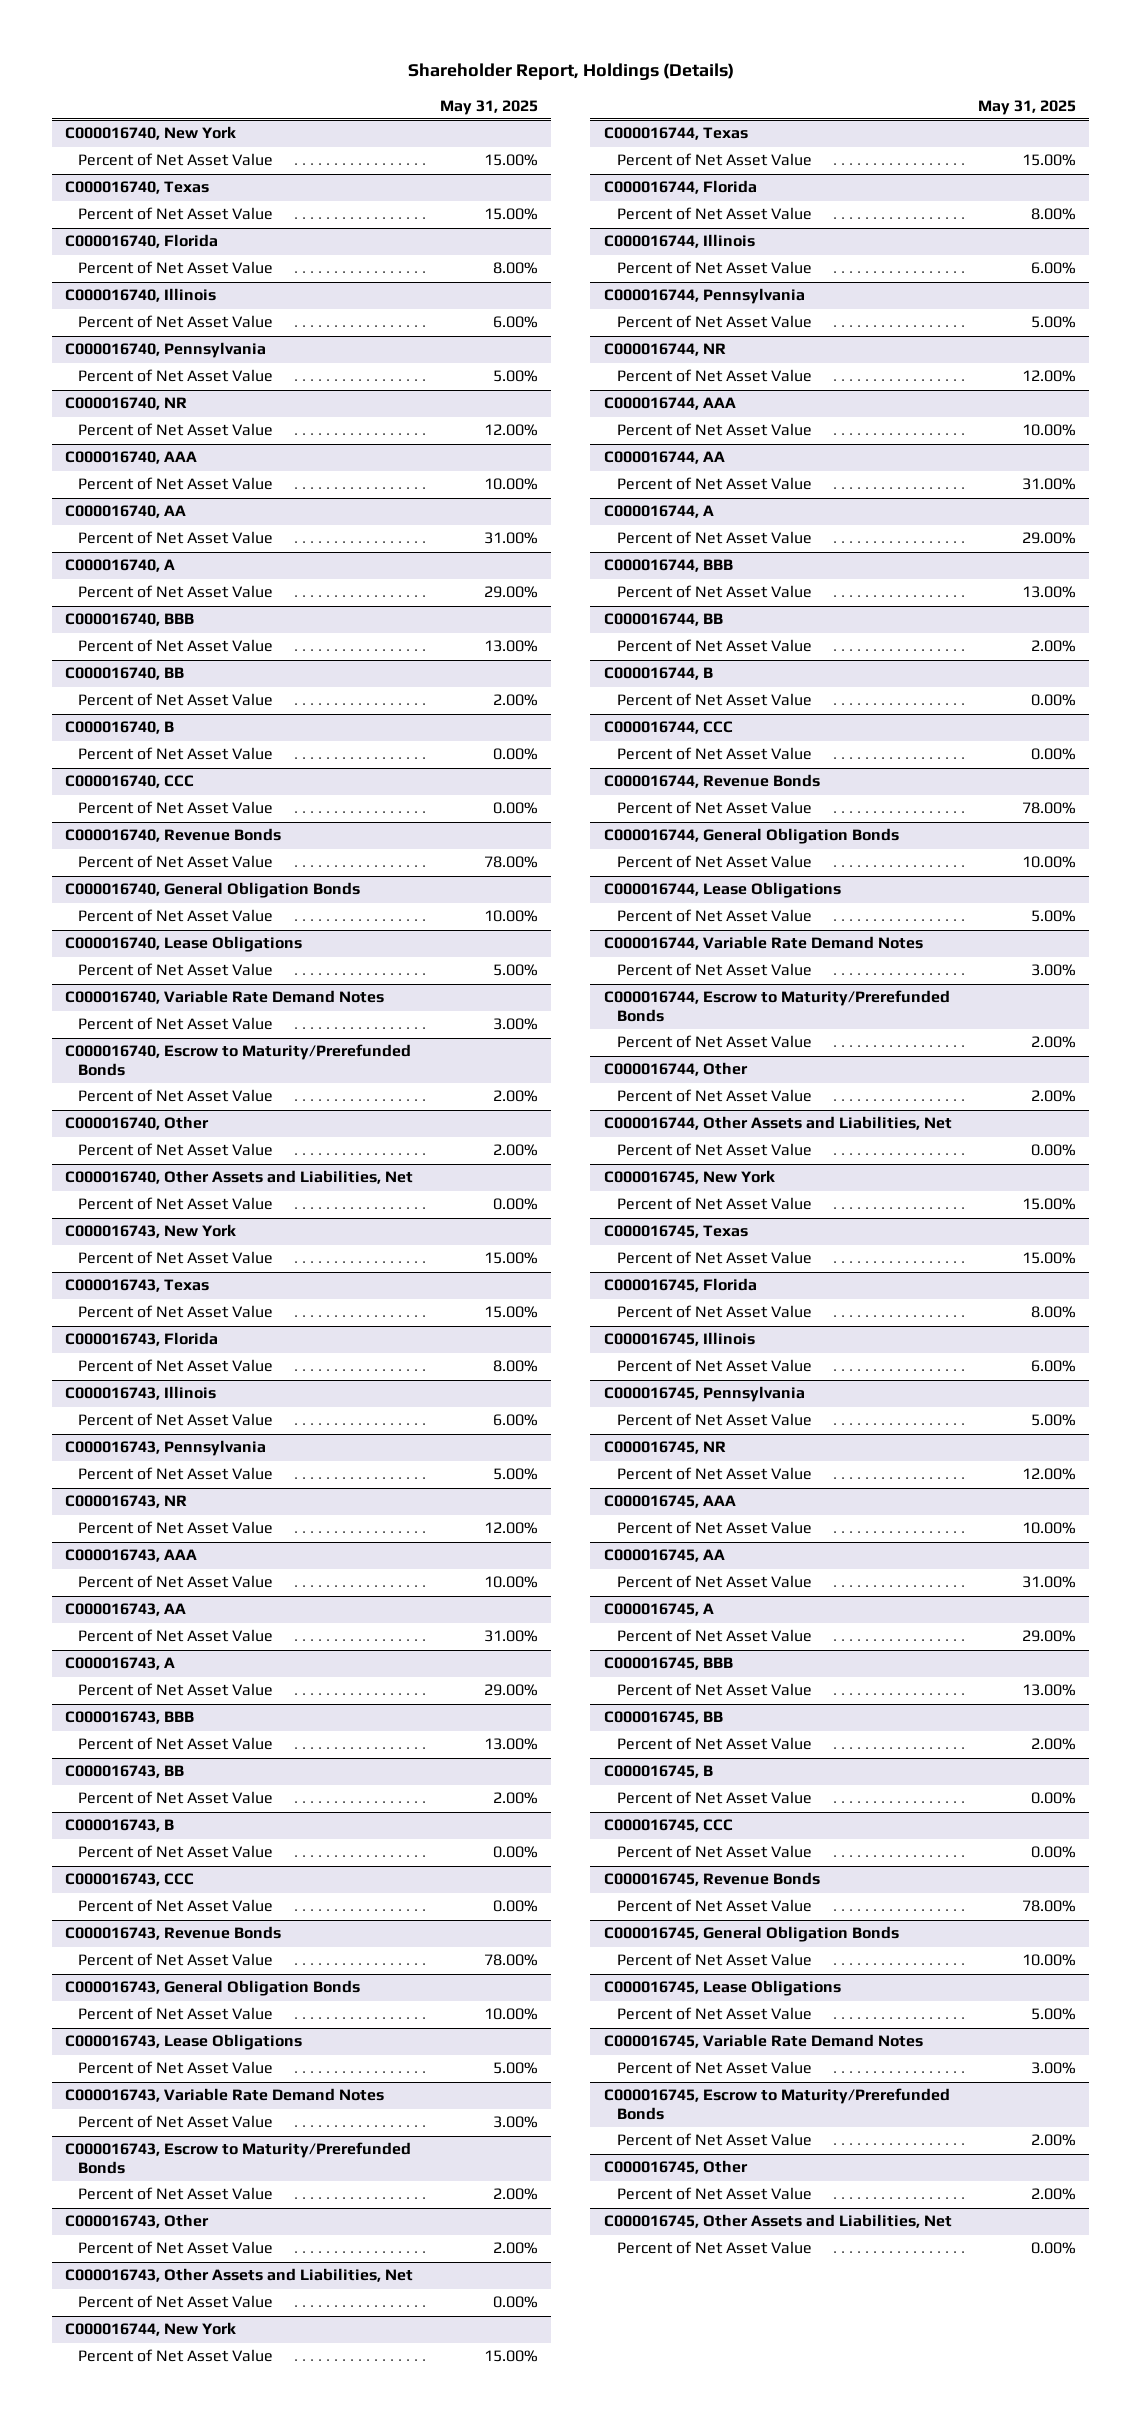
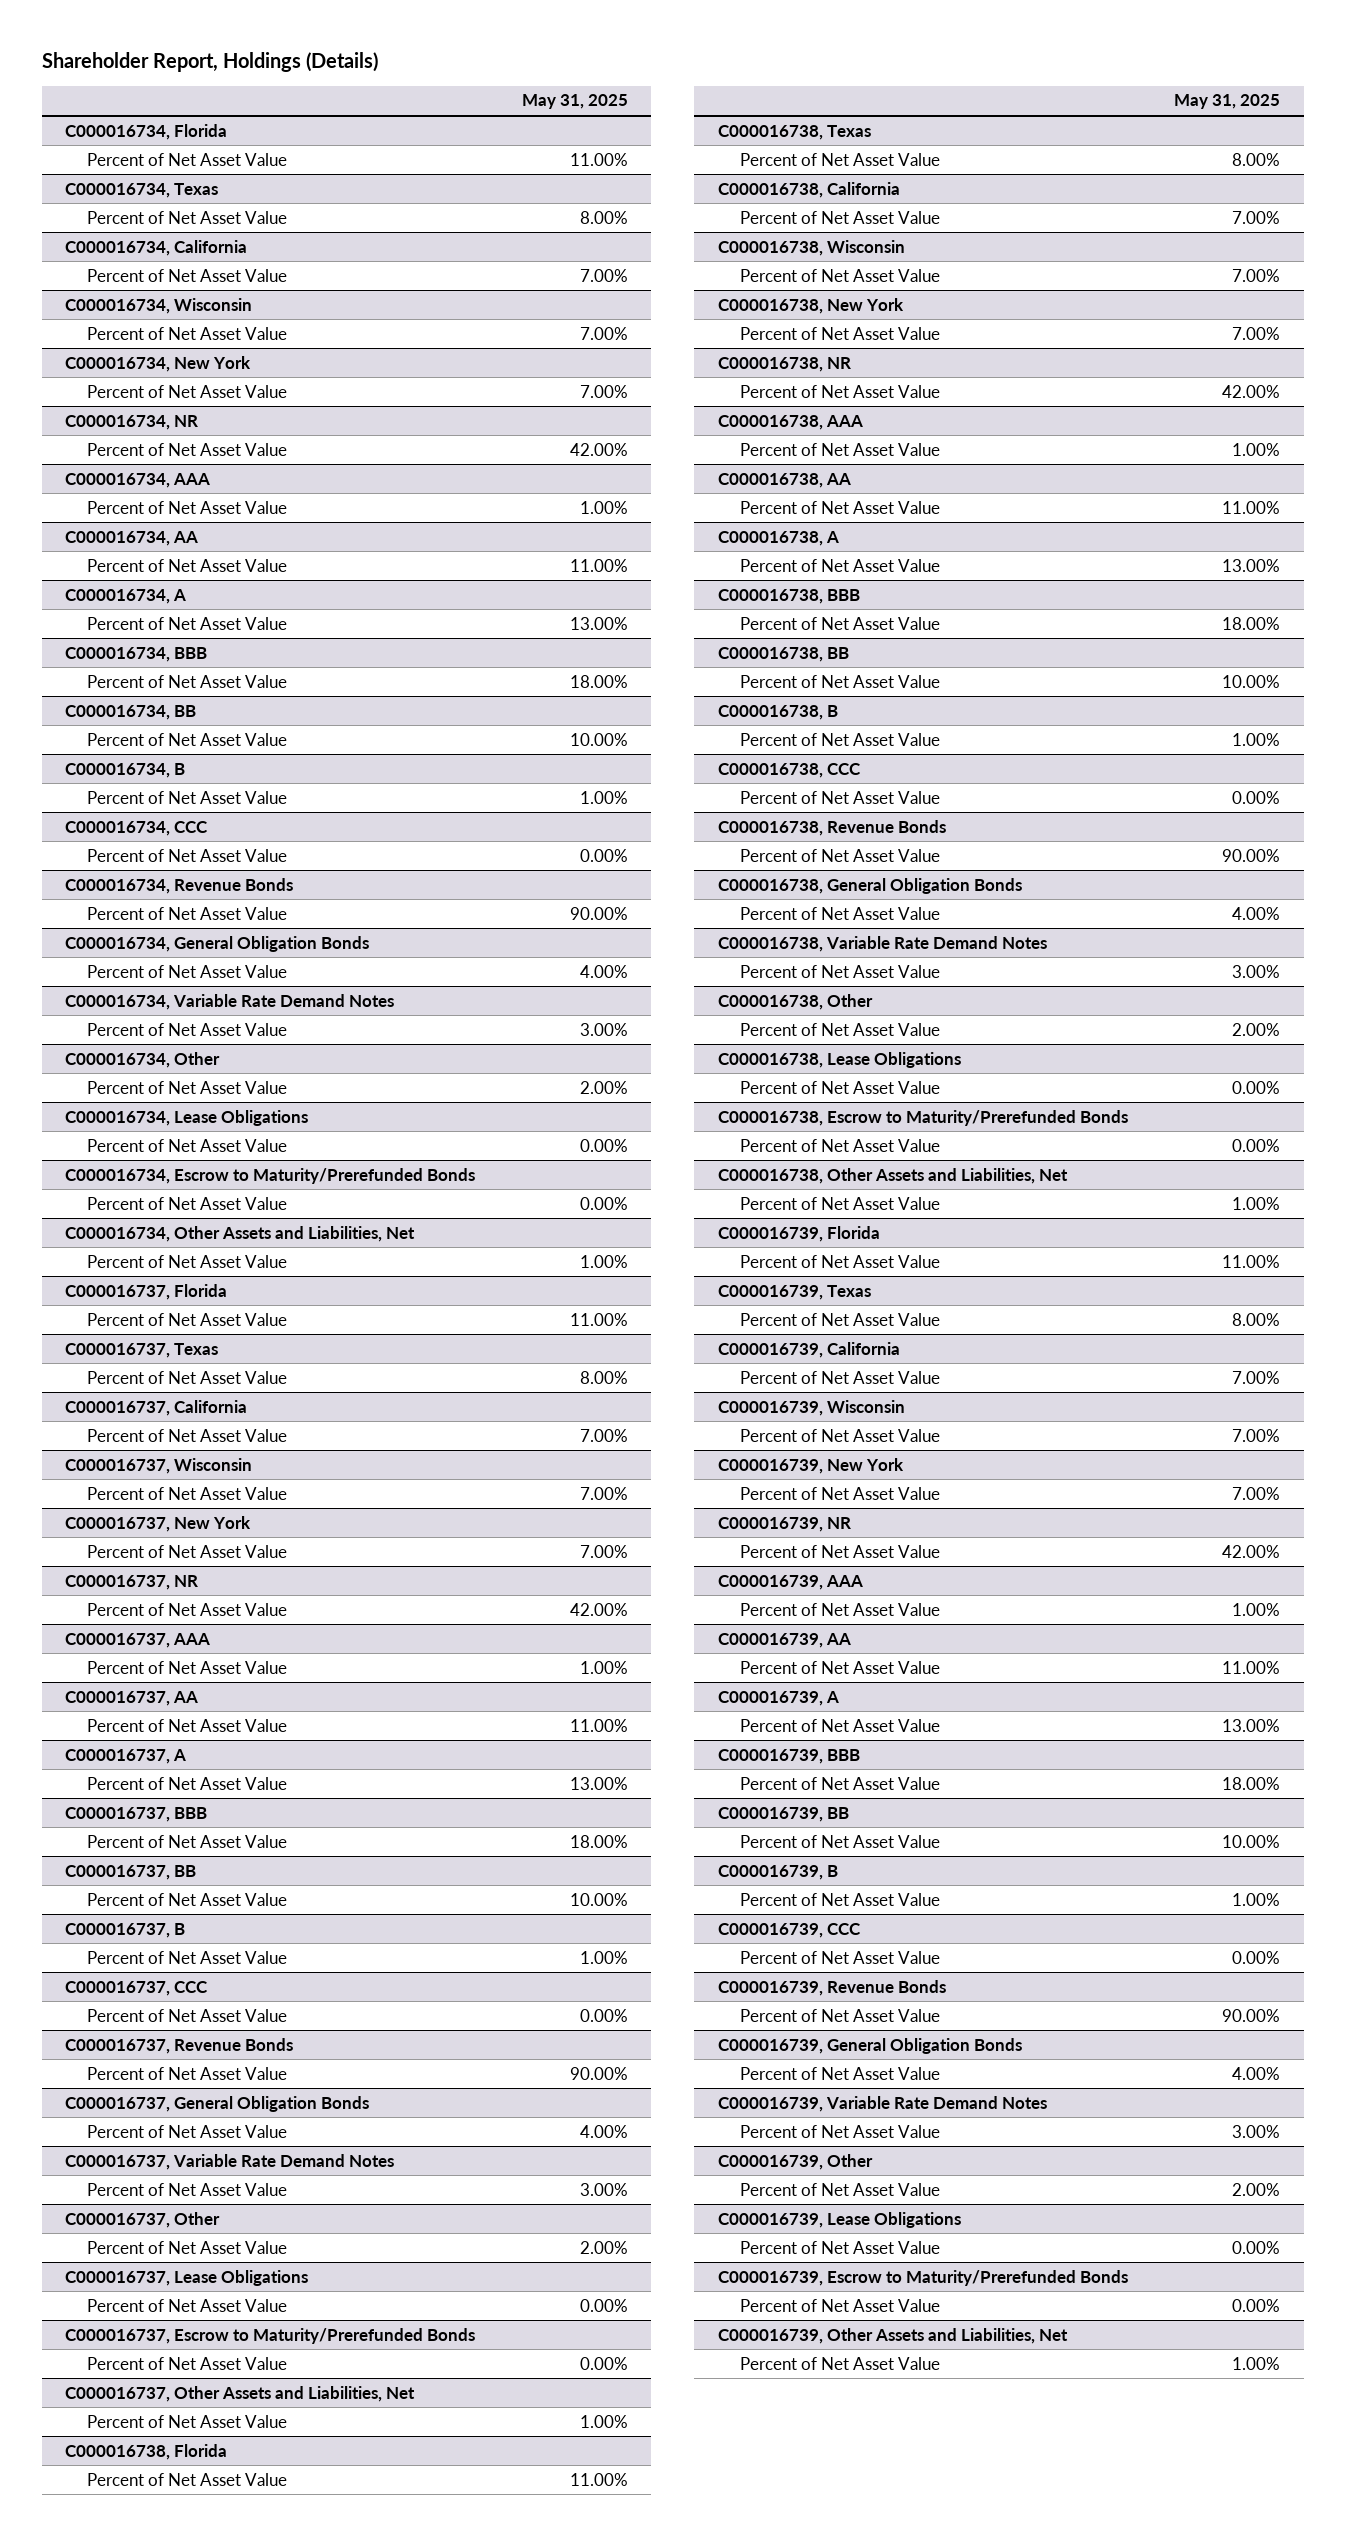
- C000016740, New York
- Percent of Net Asset Value | 15.00%
- C000016740, Texas
- Percent of Net Asset Value | 15.00%
- C000016740, Florida
+ C000016734, Florida
+ Percent of Net Asset Value | 11.00%
+ C000016734, Texas
- C000016740, Illinois
- Percent of Net Asset Value | 6.00%
- C000016740, Pennsylvania
- Percent of Net Asset Value | 5.00%
- C000016740, NR
- Percent of Net Asset Value | 12.00%
- C000016740, AAA
- Percent of Net Asset Value | 10.00%
- C000016740, AA
- Percent of Net Asset Value | 31.00%
- C000016740, A
- Percent of Net Asset Value | 29.00%
- C000016740, BBB
+ C000016734, California
+ Percent of Net Asset Value | 7.00%
+ C000016734, Wisconsin
+ Percent of Net Asset Value | 7.00%
+ C000016734, New York
+ Percent of Net Asset Value | 7.00%
+ C000016734, NR
+ Percent of Net Asset Value | 42.00%
+ C000016734, AAA
+ Percent of Net Asset Value | 1.00%
+ C000016734, AA
+ Percent of Net Asset Value | 11.00%
+ C000016734, A
- C000016740, BB
- Percent of Net Asset Value | 2.00%
- C000016740, B
- Percent of Net Asset Value | 0.00%
- C000016740, CCC
- Percent of Net Asset Value | 0.00%
- C000016740, Revenue Bonds
- Percent of Net Asset Value | 78.00%
- C000016740, General Obligation Bonds
+ C000016734, BBB
+ Percent of Net Asset Value | 18.00%
+ C000016734, BB
- C000016740, Lease Obligations
- Percent of Net Asset Value | 5.00%
- C000016740, Variable Rate Demand Notes
+ C000016734, B
+ Percent of Net Asset Value | 1.00%
+ C000016734, CCC
+ Percent of Net Asset Value | 0.00%
+ C000016734, Revenue Bonds
+ Percent of Net Asset Value | 90.00%
+ C000016734, General Obligation Bonds
+ Percent of Net Asset Value | 4.00%
+ C000016734, Variable Rate Demand Notes
- C000016740, Escrow to Maturity/Prerefunded Bonds
- Percent of Net Asset Value | 2.00%
- C000016740, Other
+ C000016734, Other
- C000016740, Other Assets and Liabilities, Net
+ C000016734, Lease Obligations
- C000016743, New York
- Percent of Net Asset Value | 15.00%
- C000016743, Texas
- Percent of Net Asset Value | 15.00%
- C000016743, Florida
+ C000016734, Escrow to Maturity/Prerefunded Bonds
+ Percent of Net Asset Value | 0.00%
+ C000016734, Other Assets and Liabilities, Net
+ Percent of Net Asset Value | 1.00%
+ C000016737, Florida
+ Percent of Net Asset Value | 11.00%
+ C000016737, Texas
- C000016743, Illinois
- Percent of Net Asset Value | 6.00%
- C000016743, Pennsylvania
- Percent of Net Asset Value | 5.00%
- C000016743, NR
- Percent of Net Asset Value | 12.00%
- C000016743, AAA
- Percent of Net Asset Value | 10.00%
- C000016743, AA
- Percent of Net Asset Value | 31.00%
- C000016743, A
- Percent of Net Asset Value | 29.00%
- C000016743, BBB
+ C000016737, California
+ Percent of Net Asset Value | 7.00%
+ C000016737, Wisconsin
+ Percent of Net Asset Value | 7.00%
+ C000016737, New York
+ Percent of Net Asset Value | 7.00%
+ C000016737, NR
+ Percent of Net Asset Value | 42.00%
+ C000016737, AAA
+ Percent of Net Asset Value | 1.00%
+ C000016737, AA
+ Percent of Net Asset Value | 11.00%
+ C000016737, A
- C000016743, BB
- Percent of Net Asset Value | 2.00%
- C000016743, B
- Percent of Net Asset Value | 0.00%
- C000016743, CCC
- Percent of Net Asset Value | 0.00%
- C000016743, Revenue Bonds
- Percent of Net Asset Value | 78.00%
- C000016743, General Obligation Bonds
+ C000016737, BBB
+ Percent of Net Asset Value | 18.00%
+ C000016737, BB
- C000016743, Lease Obligations
- Percent of Net Asset Value | 5.00%
- C000016743, Variable Rate Demand Notes
+ C000016737, B
+ Percent of Net Asset Value | 1.00%
+ C000016737, CCC
+ Percent of Net Asset Value | 0.00%
+ C000016737, Revenue Bonds
+ Percent of Net Asset Value | 90.00%
+ C000016737, General Obligation Bonds
+ Percent of Net Asset Value | 4.00%
+ C000016737, Variable Rate Demand Notes
- C000016743, Escrow to Maturity/Prerefunded Bonds
- Percent of Net Asset Value | 2.00%
- C000016743, Other
+ C000016737, Other
- C000016743, Other Assets and Liabilities, Net
+ C000016737, Lease Obligations
- C000016744, New York
- Percent of Net Asset Value | 15.00%
- C000016744, Texas
- Percent of Net Asset Value | 15.00%
- C000016744, Florida
+ C000016737, Escrow to Maturity/Prerefunded Bonds
+ Percent of Net Asset Value | 0.00%
+ C000016737, Other Assets and Liabilities, Net
+ Percent of Net Asset Value | 1.00%
+ C000016738, Florida
+ Percent of Net Asset Value | 11.00%
+ C000016738, Texas
- C000016744, Illinois
- Percent of Net Asset Value | 6.00%
- C000016744, Pennsylvania
- Percent of Net Asset Value | 5.00%
- C000016744, NR
- Percent of Net Asset Value | 12.00%
- C000016744, AAA
- Percent of Net Asset Value | 10.00%
- C000016744, AA
- Percent of Net Asset Value | 31.00%
- C000016744, A
- Percent of Net Asset Value | 29.00%
- C000016744, BBB
+ C000016738, California
+ Percent of Net Asset Value | 7.00%
+ C000016738, Wisconsin
+ Percent of Net Asset Value | 7.00%
+ C000016738, New York
+ Percent of Net Asset Value | 7.00%
+ C000016738, NR
+ Percent of Net Asset Value | 42.00%
+ C000016738, AAA
+ Percent of Net Asset Value | 1.00%
+ C000016738, AA
+ Percent of Net Asset Value | 11.00%
+ C000016738, A
- C000016744, BB
- Percent of Net Asset Value | 2.00%
- C000016744, B
- Percent of Net Asset Value | 0.00%
- C000016744, CCC
- Percent of Net Asset Value | 0.00%
- C000016744, Revenue Bonds
- Percent of Net Asset Value | 78.00%
- C000016744, General Obligation Bonds
+ C000016738, BBB
+ Percent of Net Asset Value | 18.00%
+ C000016738, BB
- C000016744, Lease Obligations
- Percent of Net Asset Value | 5.00%
- C000016744, Variable Rate Demand Notes
+ C000016738, B
+ Percent of Net Asset Value | 1.00%
+ C000016738, CCC
+ Percent of Net Asset Value | 0.00%
+ C000016738, Revenue Bonds
+ Percent of Net Asset Value | 90.00%
+ C000016738, General Obligation Bonds
+ Percent of Net Asset Value | 4.00%
+ C000016738, Variable Rate Demand Notes
- C000016744, Escrow to Maturity/Prerefunded Bonds
- Percent of Net Asset Value | 2.00%
- C000016744, Other
+ C000016738, Other
- C000016744, Other Assets and Liabilities, Net
+ C000016738, Lease Obligations
- C000016745, New York
- Percent of Net Asset Value | 15.00%
- C000016745, Texas
- Percent of Net Asset Value | 15.00%
- C000016745, Florida
+ C000016738, Escrow to Maturity/Prerefunded Bonds
+ Percent of Net Asset Value | 0.00%
+ C000016738, Other Assets and Liabilities, Net
+ Percent of Net Asset Value | 1.00%
+ C000016739, Florida
+ Percent of Net Asset Value | 11.00%
+ C000016739, Texas
- C000016745, Illinois
- Percent of Net Asset Value | 6.00%
- C000016745, Pennsylvania
- Percent of Net Asset Value | 5.00%
- C000016745, NR
- Percent of Net Asset Value | 12.00%
- C000016745, AAA
- Percent of Net Asset Value | 10.00%
- C000016745, AA
- Percent of Net Asset Value | 31.00%
- C000016745, A
- Percent of Net Asset Value | 29.00%
- C000016745, BBB
+ C000016739, California
+ Percent of Net Asset Value | 7.00%
+ C000016739, Wisconsin
+ Percent of Net Asset Value | 7.00%
+ C000016739, New York
+ Percent of Net Asset Value | 7.00%
+ C000016739, NR
+ Percent of Net Asset Value | 42.00%
+ C000016739, AAA
+ Percent of Net Asset Value | 1.00%
+ C000016739, AA
+ Percent of Net Asset Value | 11.00%
+ C000016739, A
- C000016745, BB
- Percent of Net Asset Value | 2.00%
- C000016745, B
- Percent of Net Asset Value | 0.00%
- C000016745, CCC
- Percent of Net Asset Value | 0.00%
- C000016745, Revenue Bonds
- Percent of Net Asset Value | 78.00%
- C000016745, General Obligation Bonds
+ C000016739, BBB
+ Percent of Net Asset Value | 18.00%
+ C000016739, BB
- C000016745, Lease Obligations
- Percent of Net Asset Value | 5.00%
- C000016745, Variable Rate Demand Notes
+ C000016739, B
+ Percent of Net Asset Value | 1.00%
+ C000016739, CCC
+ Percent of Net Asset Value | 0.00%
+ C000016739, Revenue Bonds
+ Percent of Net Asset Value | 90.00%
+ C000016739, General Obligation Bonds
+ Percent of Net Asset Value | 4.00%
+ C000016739, Variable Rate Demand Notes
- C000016745, Escrow to Maturity/Prerefunded Bonds
- Percent of Net Asset Value | 2.00%
- C000016745, Other
+ C000016739, Other
- C000016745, Other Assets and Liabilities, Net
+ C000016739, Lease Obligations
+ C000016739, Escrow to Maturity/Prerefunded Bonds
+ Percent of Net Asset Value | 0.00%
+ C000016739, Other Assets and Liabilities, Net
+ Percent of Net Asset Value | 1.00%

